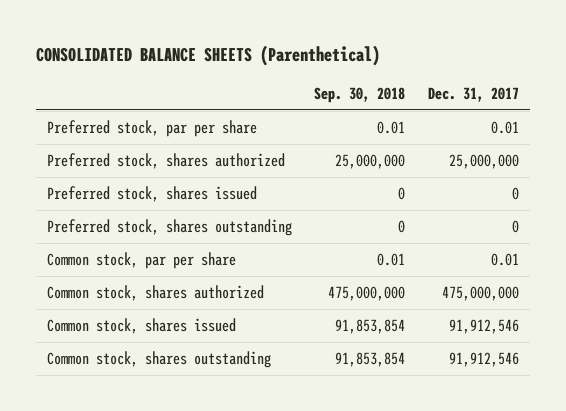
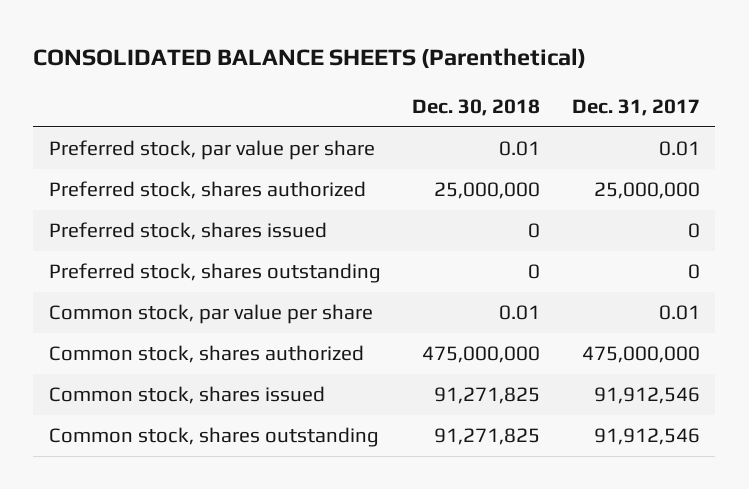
- | Sep. 30, 2018 | Dec. 31, 2017
+ | Dec. 30, 2018 | Dec. 31, 2017
- Preferred stock, par per share | 0.01 | 0.01
+ Preferred stock, par value per share | 0.01 | 0.01
- Common stock, par per share | 0.01 | 0.01
+ Common stock, par value per share | 0.01 | 0.01

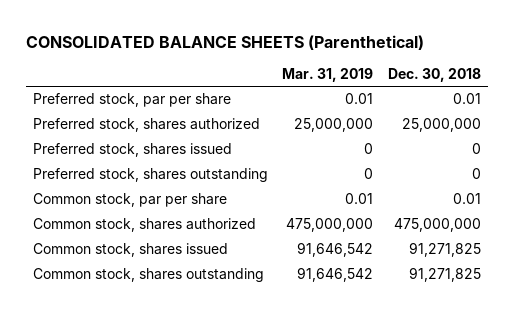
- | Dec. 30, 2018 | Dec. 31, 2017
+ | Mar. 31, 2019 | Dec. 30, 2018
- Preferred stock, par value per share | 0.01 | 0.01
+ Preferred stock, par per share | 0.01 | 0.01
- Common stock, par value per share | 0.01 | 0.01
+ Common stock, par per share | 0.01 | 0.01

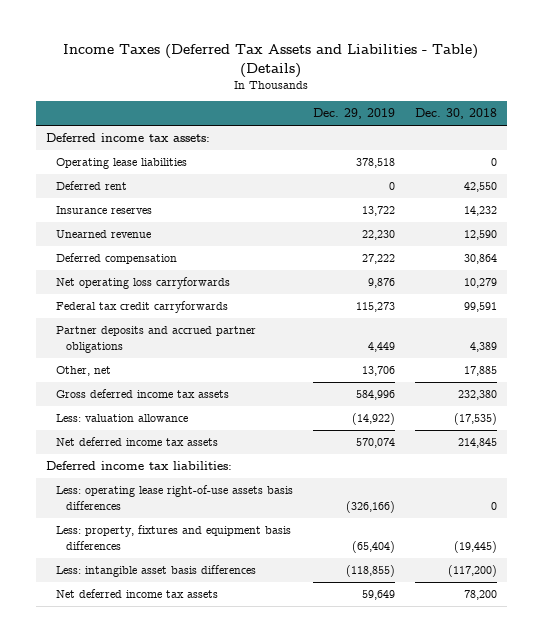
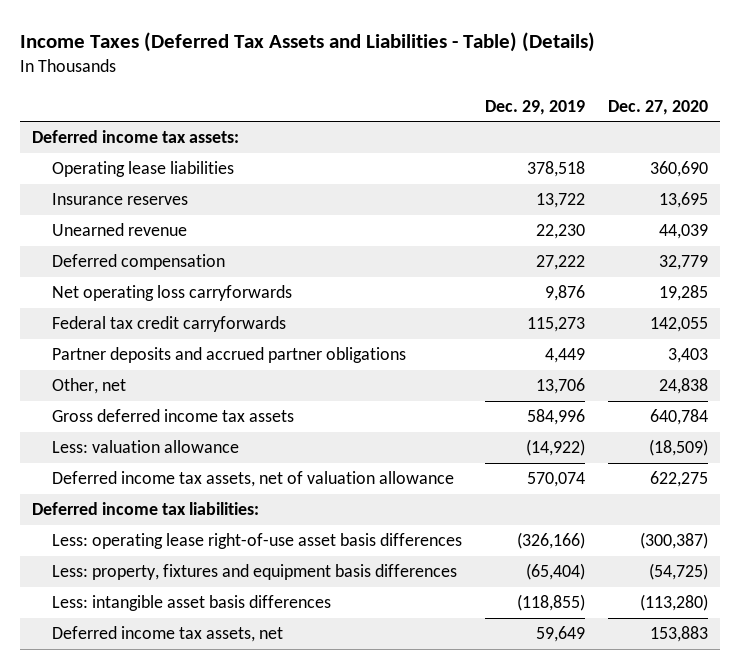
- | Dec. 29, 2019 | Dec. 30, 2018
+ | Dec. 29, 2019 | Dec. 27, 2020
- Deferred rent | 0 | 42,550
- Net deferred income tax assets | 570,074 | 214,845
+ Deferred income tax assets, net of valuation allowance | 570,074 | 622,275
- Less: operating lease right-of-use assets basis differences | (326,166) | 0
+ Less: operating lease right-of-use asset basis differences | (326,166) | (300,387)
- Net deferred income tax assets | 59,649 | 78,200
+ Deferred income tax assets, net | 59,649 | 153,883

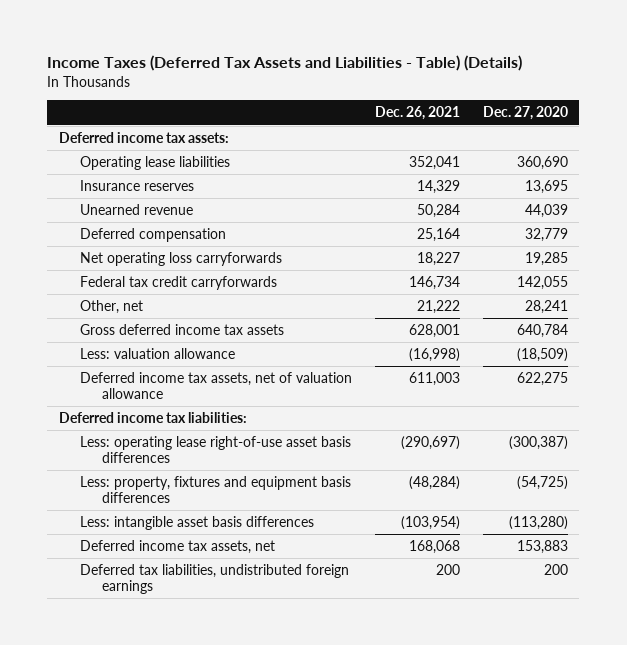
- | Dec. 29, 2019 | Dec. 27, 2020
+ | Dec. 26, 2021 | Dec. 27, 2020
- Partner deposits and accrued partner obligations | 4,449 | 3,403
- Other, net | 13,706 | 24,838
+ Other, net | 21,222 | 28,241
+ Deferred tax liabilities, undistributed foreign earnings | 200 | 200

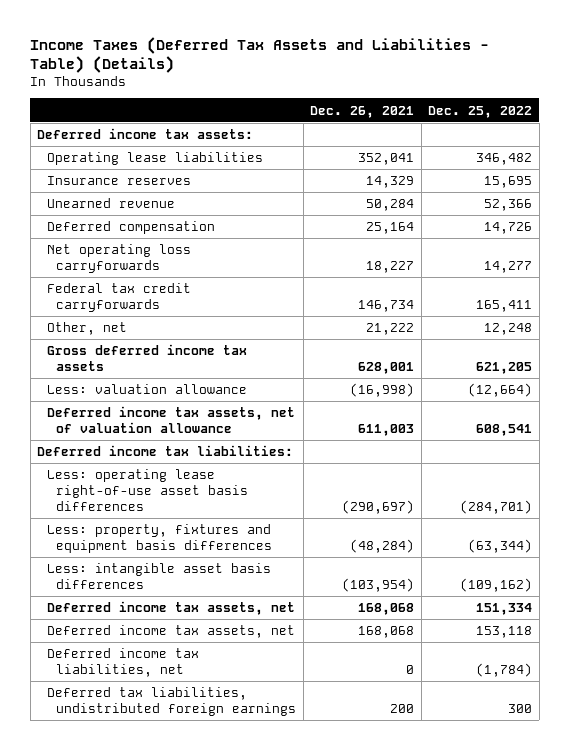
- | Dec. 26, 2021 | Dec. 27, 2020
+ | Dec. 26, 2021 | Dec. 25, 2022
+ Deferred income tax assets, net | 168,068 | 153,118
+ Deferred income tax liabilities, net | 0 | (1,784)

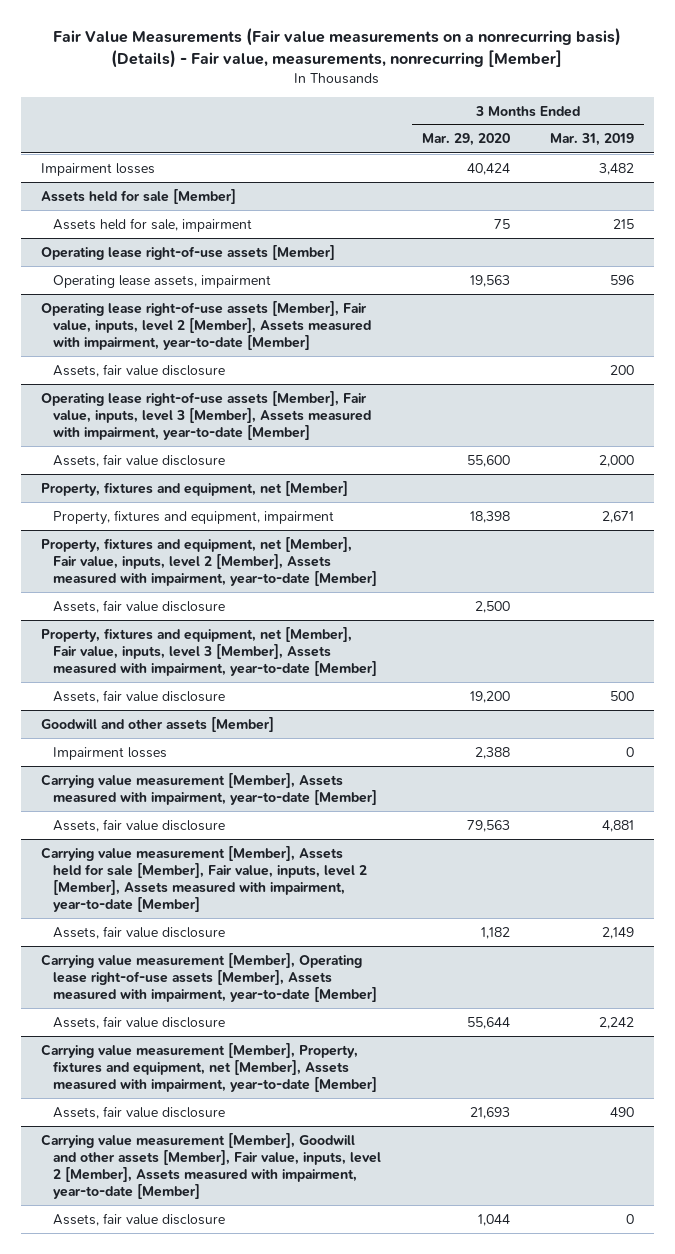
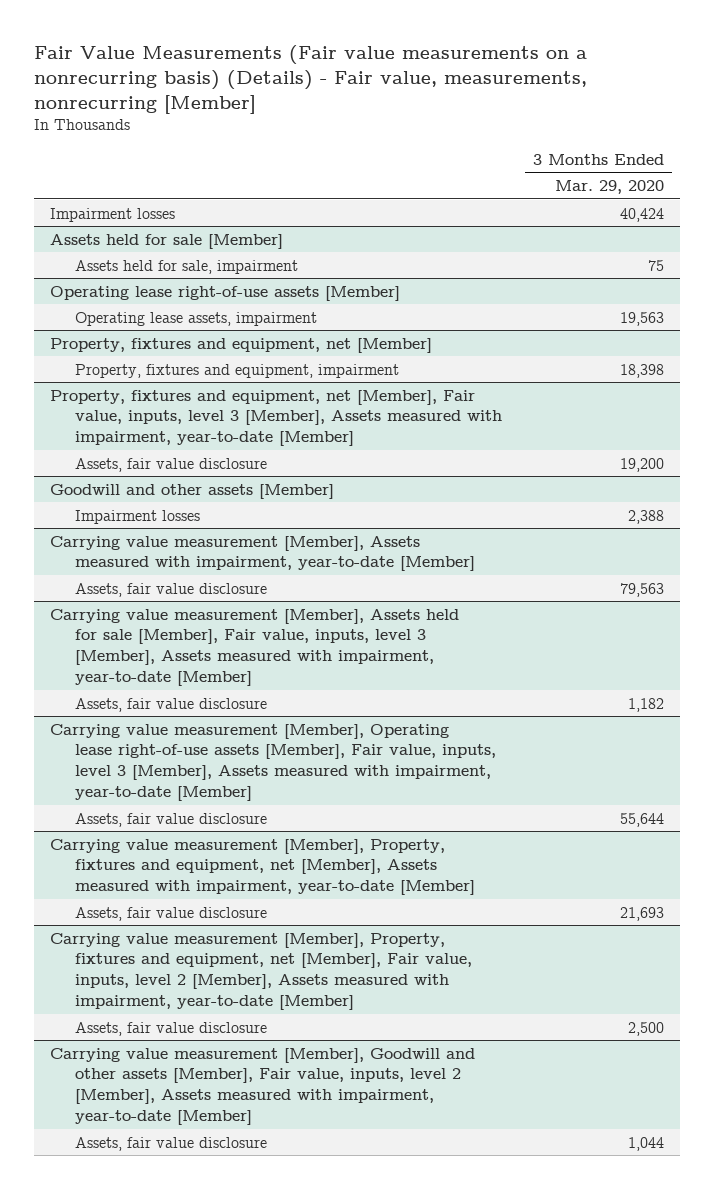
- | 3 Months Ended Mar. 29, 2020 | 3 Months Ended Mar. 31, 2019
+ | 3 Months Ended Mar. 29, 2020
- Operating lease right-of-use assets [Member], Fair value, inputs, level 2 [Member], Assets measured with impairment, year-to-date [Member]
- Assets, fair value disclosure | | 200
- Operating lease right-of-use assets [Member], Fair value, inputs, level 3 [Member], Assets measured with impairment, year-to-date [Member]
- Assets, fair value disclosure | 55,600 | 2,000
- Property, fixtures and equipment, net [Member], Fair value, inputs, level 2 [Member], Assets measured with impairment, year-to-date [Member]
- Assets, fair value disclosure | 2,500 |
- Carrying value measurement [Member], Assets held for sale [Member], Fair value, inputs, level 2 [Member], Assets measured with impairment, year-to-date [Member]
+ Carrying value measurement [Member], Assets held for sale [Member], Fair value, inputs, level 3 [Member], Assets measured with impairment, year-to-date [Member]
- Carrying value measurement [Member], Operating lease right-of-use assets [Member], Assets measured with impairment, year-to-date [Member]
+ Carrying value measurement [Member], Operating lease right-of-use assets [Member], Fair value, inputs, level 3 [Member], Assets measured with impairment, year-to-date [Member]
+ Carrying value measurement [Member], Property, fixtures and equipment, net [Member], Fair value, inputs, level 2 [Member], Assets measured with impairment, year-to-date [Member]
+ Assets, fair value disclosure | 2,500

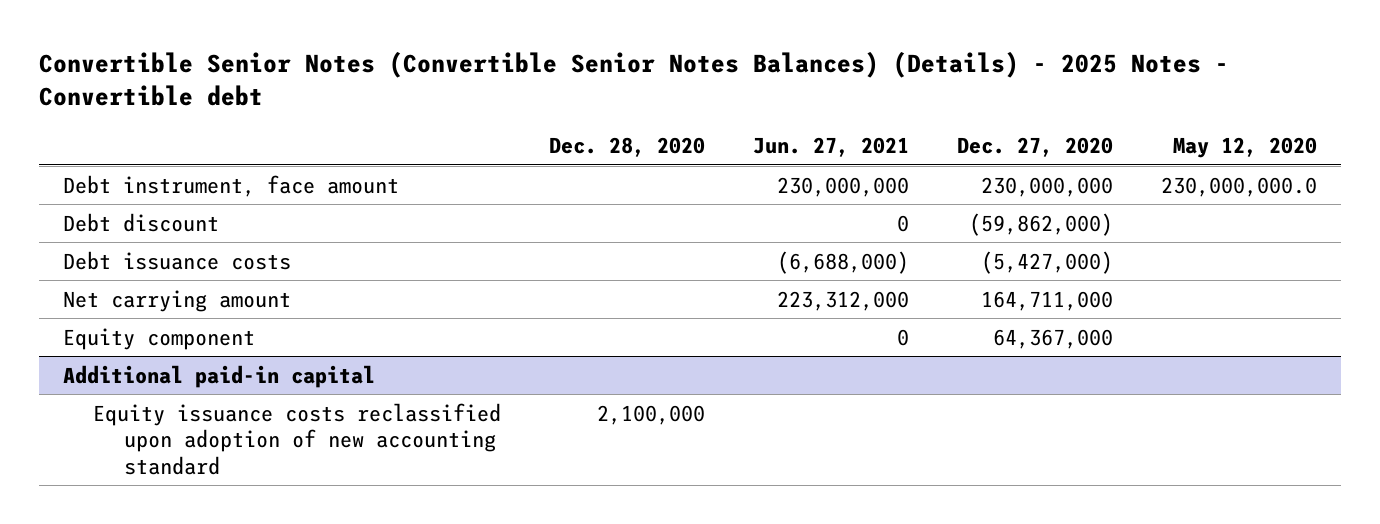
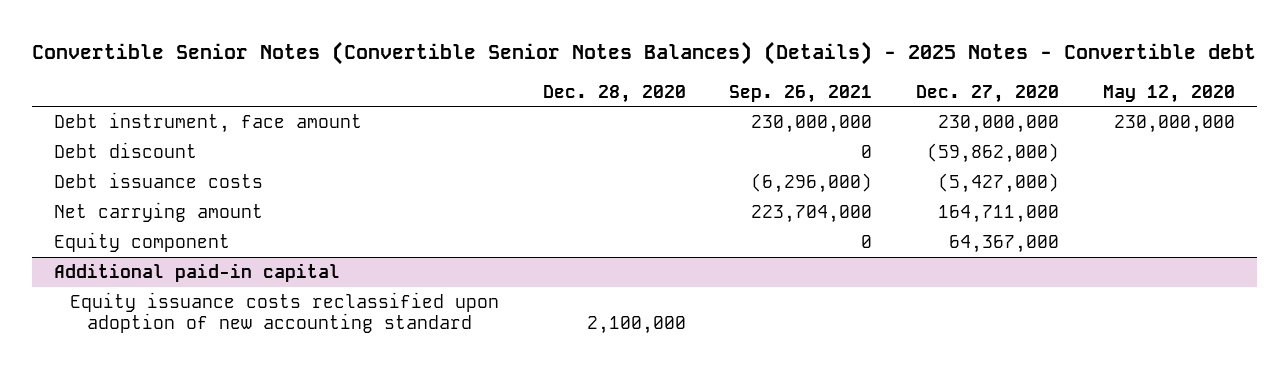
- | Dec. 28, 2020 | Jun. 27, 2021 | Dec. 27, 2020 | May 12, 2020
+ | Dec. 28, 2020 | Sep. 26, 2021 | Dec. 27, 2020 | May 12, 2020
- Debt instrument, face amount | | 230,000,000 | 230,000,000 | 230,000,000.0
+ Debt instrument, face amount | | 230,000,000 | 230,000,000 | 230,000,000

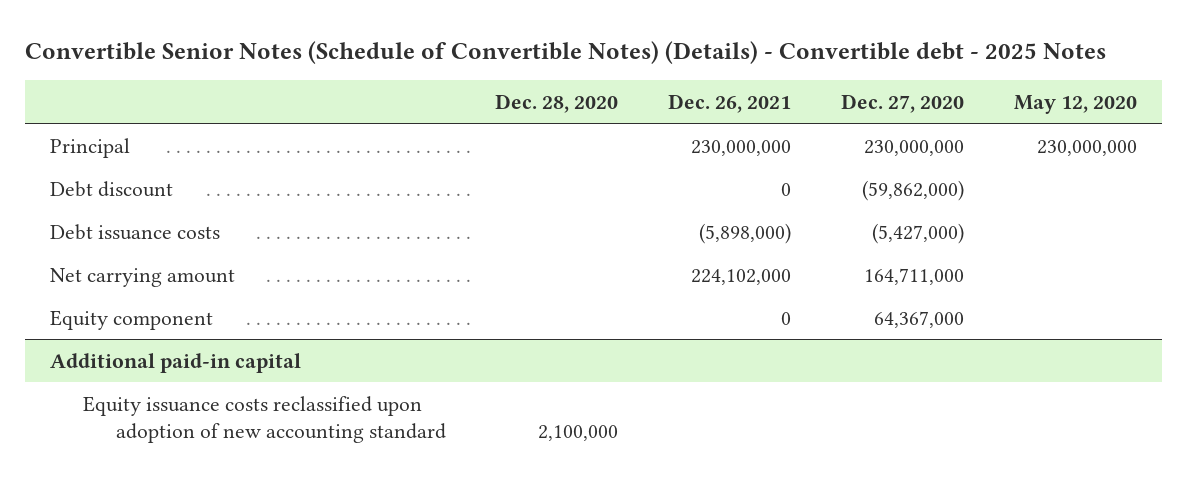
- Convertible Senior Notes (Convertible Senior Notes Balances) (Details) - 2025 Notes - Convertible debt
+ Convertible Senior Notes (Schedule of Convertible Notes) (Details) - Convertible debt - 2025 Notes
- | Dec. 28, 2020 | Sep. 26, 2021 | Dec. 27, 2020 | May 12, 2020
+ | Dec. 28, 2020 | Dec. 26, 2021 | Dec. 27, 2020 | May 12, 2020
- Debt instrument, face amount | | 230,000,000 | 230,000,000 | 230,000,000
+ Principal | | 230,000,000 | 230,000,000 | 230,000,000

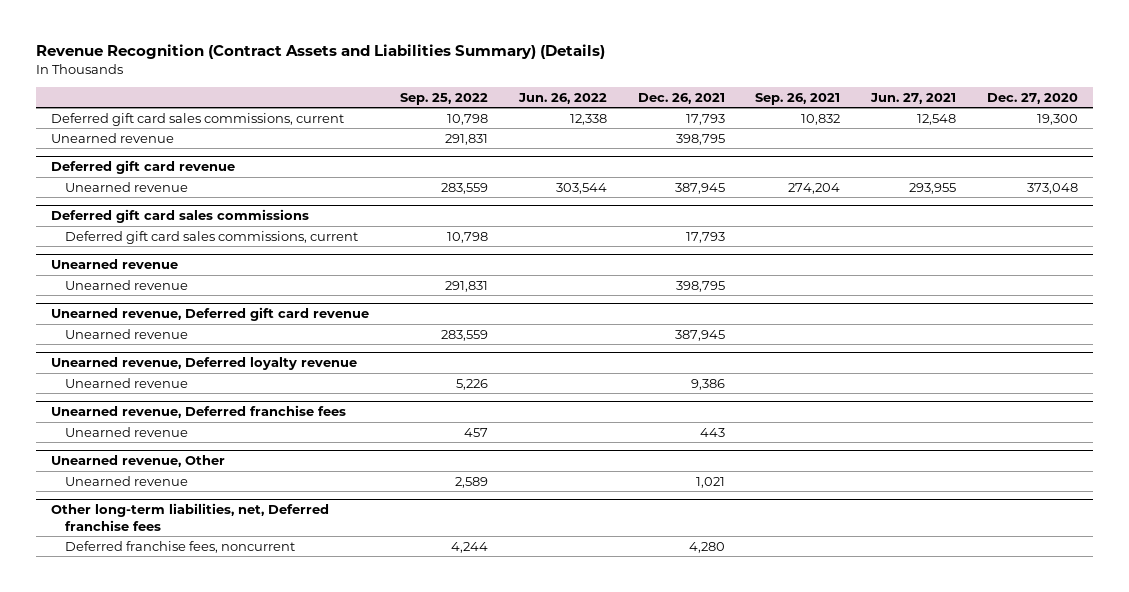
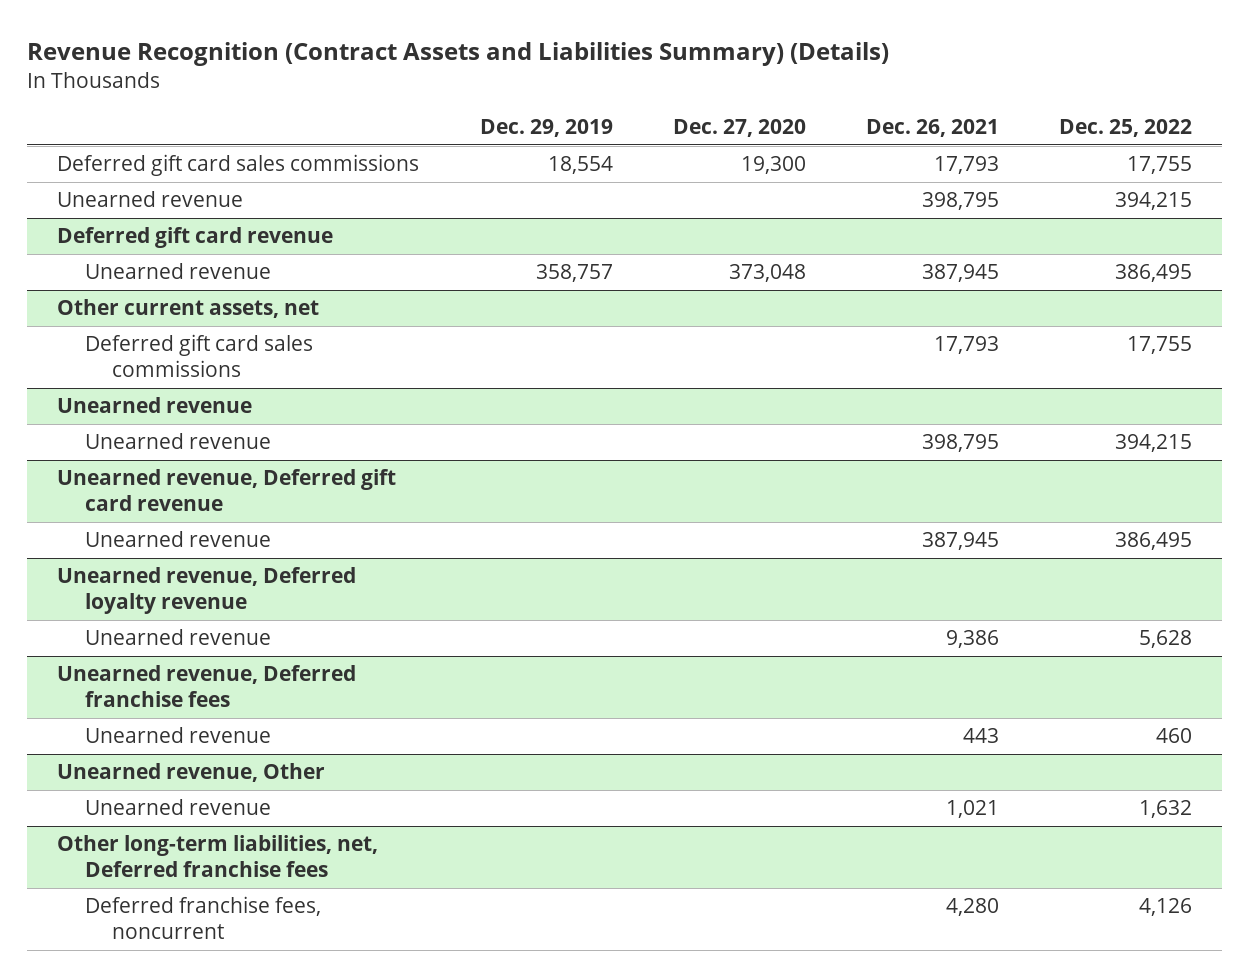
- | Sep. 25, 2022 | Jun. 26, 2022 | Dec. 26, 2021 | Sep. 26, 2021 | Jun. 27, 2021 | Dec. 27, 2020
+ | Dec. 29, 2019 | Dec. 27, 2020 | Dec. 26, 2021 | Dec. 25, 2022
- Deferred gift card sales commissions, current | 10,798 | 12,338 | 17,793 | 10,832 | 12,548 | 19,300
+ Deferred gift card sales commissions | 18,554 | 19,300 | 17,793 | 17,755
- Deferred gift card sales commissions
- Deferred gift card sales commissions, current | 10,798 | | 17,793 | | |
+ Other current assets, net
+ Deferred gift card sales commissions | | | 17,793 | 17,755

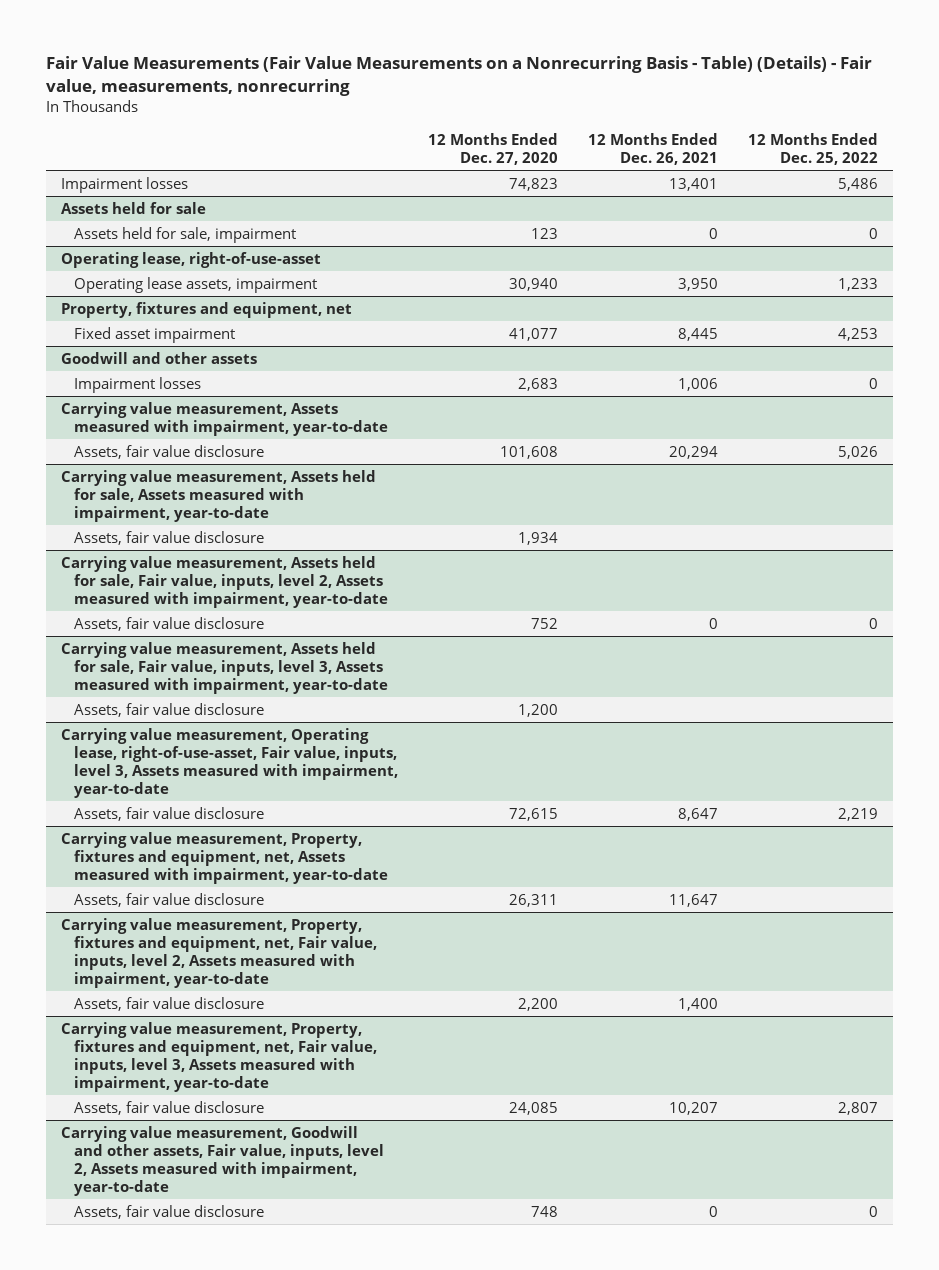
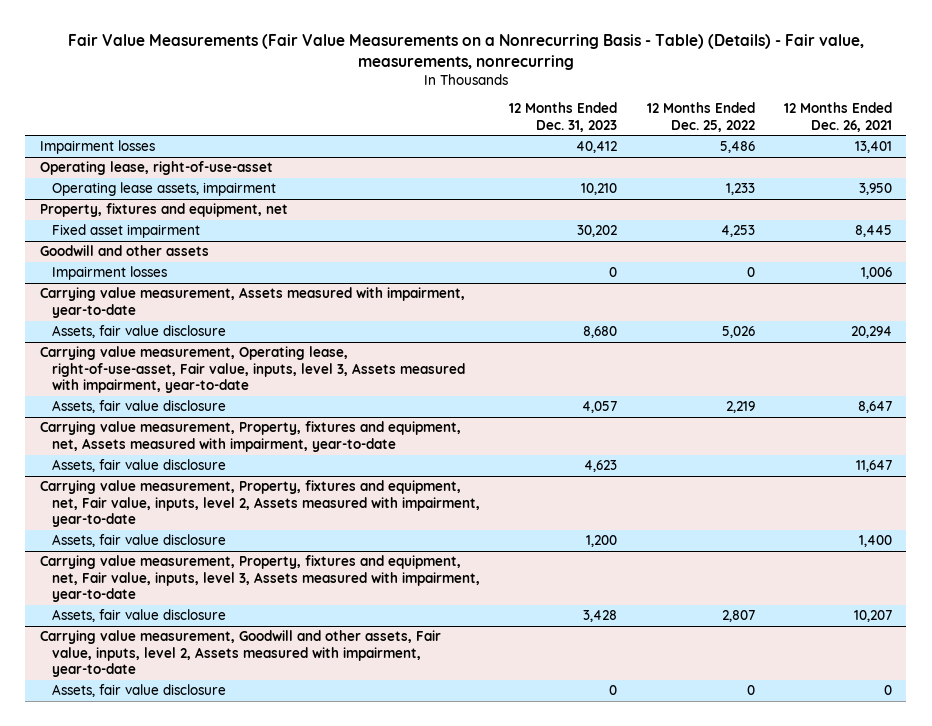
- | 12 Months Ended Dec. 27, 2020 | 12 Months Ended Dec. 26, 2021 | 12 Months Ended Dec. 25, 2022
+ | 12 Months Ended Dec. 31, 2023 | 12 Months Ended Dec. 25, 2022 | 12 Months Ended Dec. 26, 2021
- Assets held for sale
- Assets held for sale, impairment | 123 | 0 | 0
- Carrying value measurement, Assets held for sale, Assets measured with impairment, year-to-date
- Assets, fair value disclosure | 1,934 | |
- Carrying value measurement, Assets held for sale, Fair value, inputs, level 2, Assets measured with impairment, year-to-date
- Assets, fair value disclosure | 752 | 0 | 0
- Carrying value measurement, Assets held for sale, Fair value, inputs, level 3, Assets measured with impairment, year-to-date
- Assets, fair value disclosure | 1,200 | |

